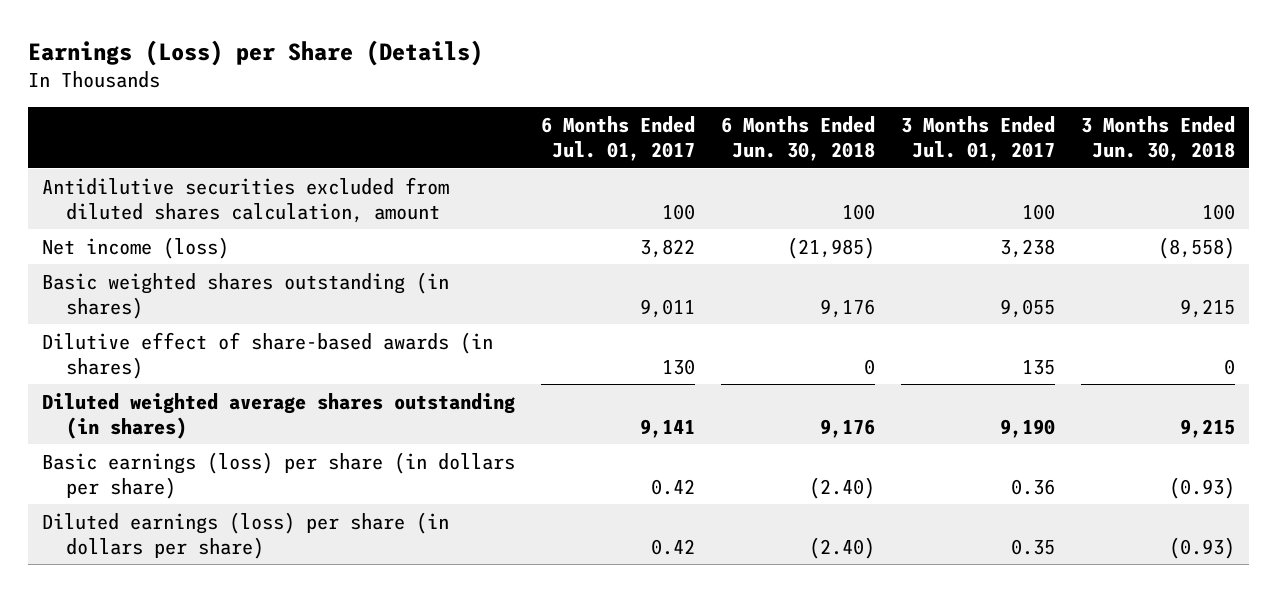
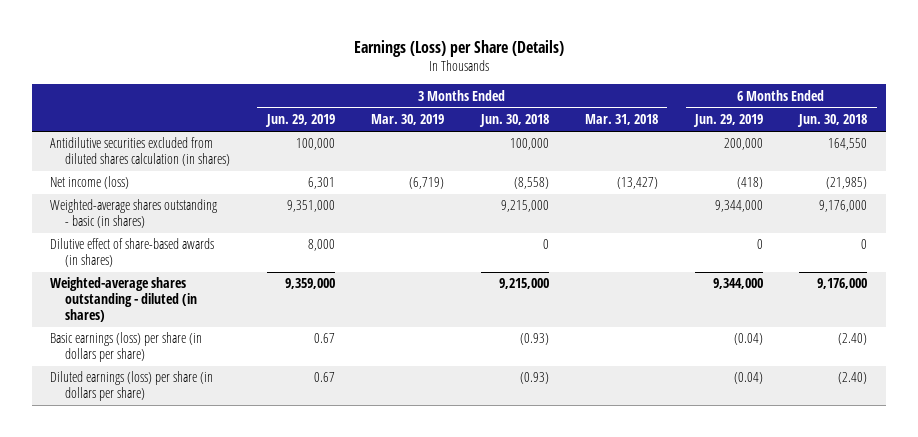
- | 6 Months Ended Jul. 01, 2017 | 6 Months Ended Jun. 30, 2018 | 3 Months Ended Jul. 01, 2017 | 3 Months Ended Jun. 30, 2018
+ | 3 Months Ended Jun. 29, 2019 | 3 Months Ended Mar. 30, 2019 | 3 Months Ended Jun. 30, 2018 | 3 Months Ended Mar. 31, 2018 | 6 Months Ended Jun. 29, 2019 | 6 Months Ended Jun. 30, 2018
- Antidilutive securities excluded from diluted shares calculation, amount | 100 | 100 | 100 | 100
+ Antidilutive securities excluded from diluted shares calculation (in shares) | 100,000 | | 100,000 | | 200,000 | 164,550
- Basic weighted shares outstanding (in shares) | 9,011 | 9,176 | 9,055 | 9,215
+ Weighted-average shares outstanding - basic (in shares) | 9,351,000 | | 9,215,000 | | 9,344,000 | 9,176,000
- Diluted weighted average shares outstanding (in shares) | 9,141 | 9,176 | 9,190 | 9,215
+ Weighted-average shares outstanding - diluted (in shares) | 9,359,000 | | 9,215,000 | | 9,344,000 | 9,176,000

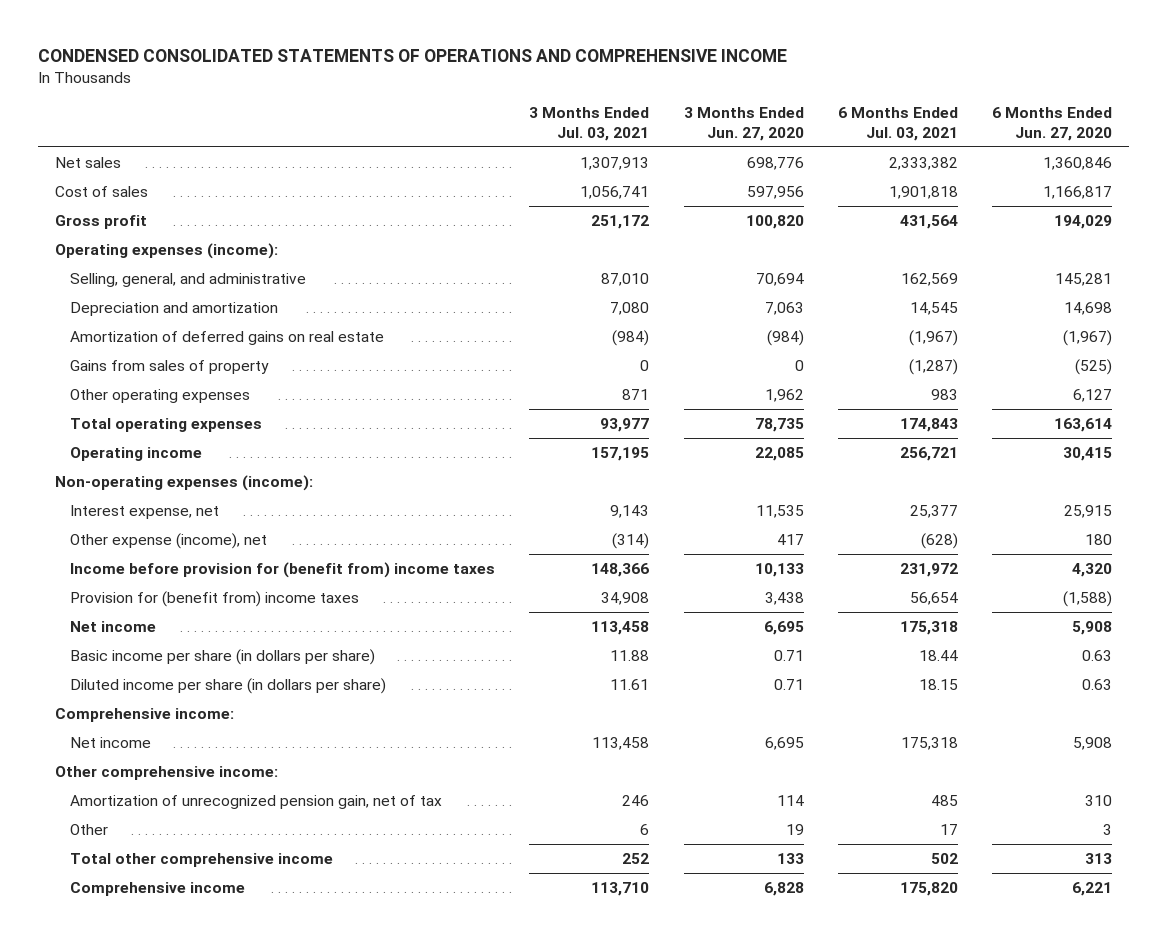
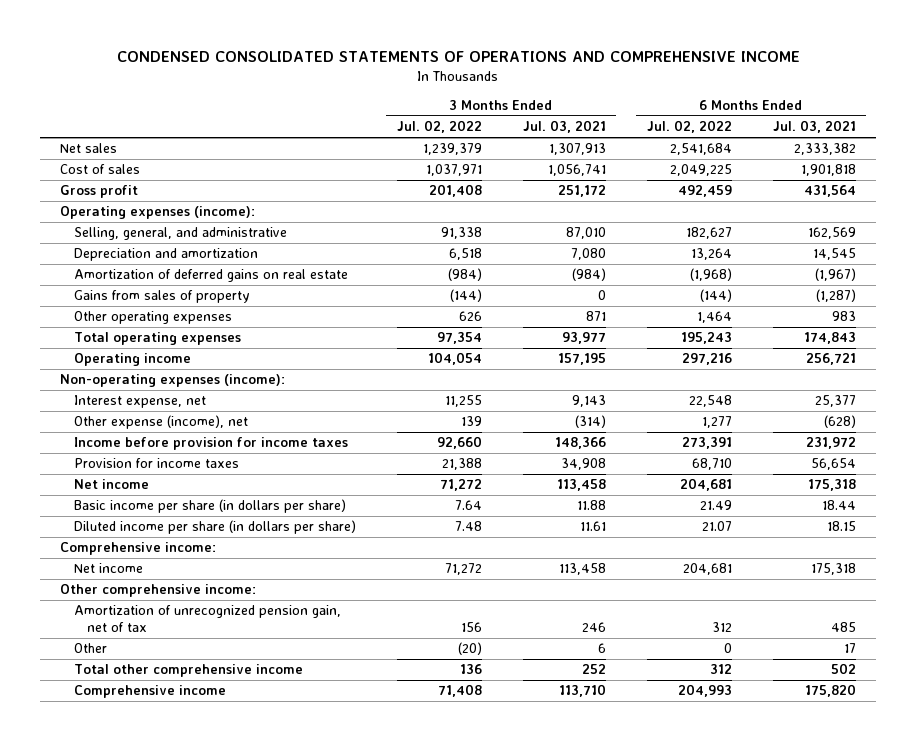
- | 3 Months Ended Jul. 03, 2021 | 3 Months Ended Jun. 27, 2020 | 6 Months Ended Jul. 03, 2021 | 6 Months Ended Jun. 27, 2020
+ | 3 Months Ended Jul. 02, 2022 | 3 Months Ended Jul. 03, 2021 | 6 Months Ended Jul. 02, 2022 | 6 Months Ended Jul. 03, 2021
- Income before provision for (benefit from) income taxes | 148,366 | 10,133 | 231,972 | 4,320
- Provision for (benefit from) income taxes | 34,908 | 3,438 | 56,654 | (1,588)
+ Income before provision for income taxes | 92,660 | 148,366 | 273,391 | 231,972
+ Provision for income taxes | 21,388 | 34,908 | 68,710 | 56,654

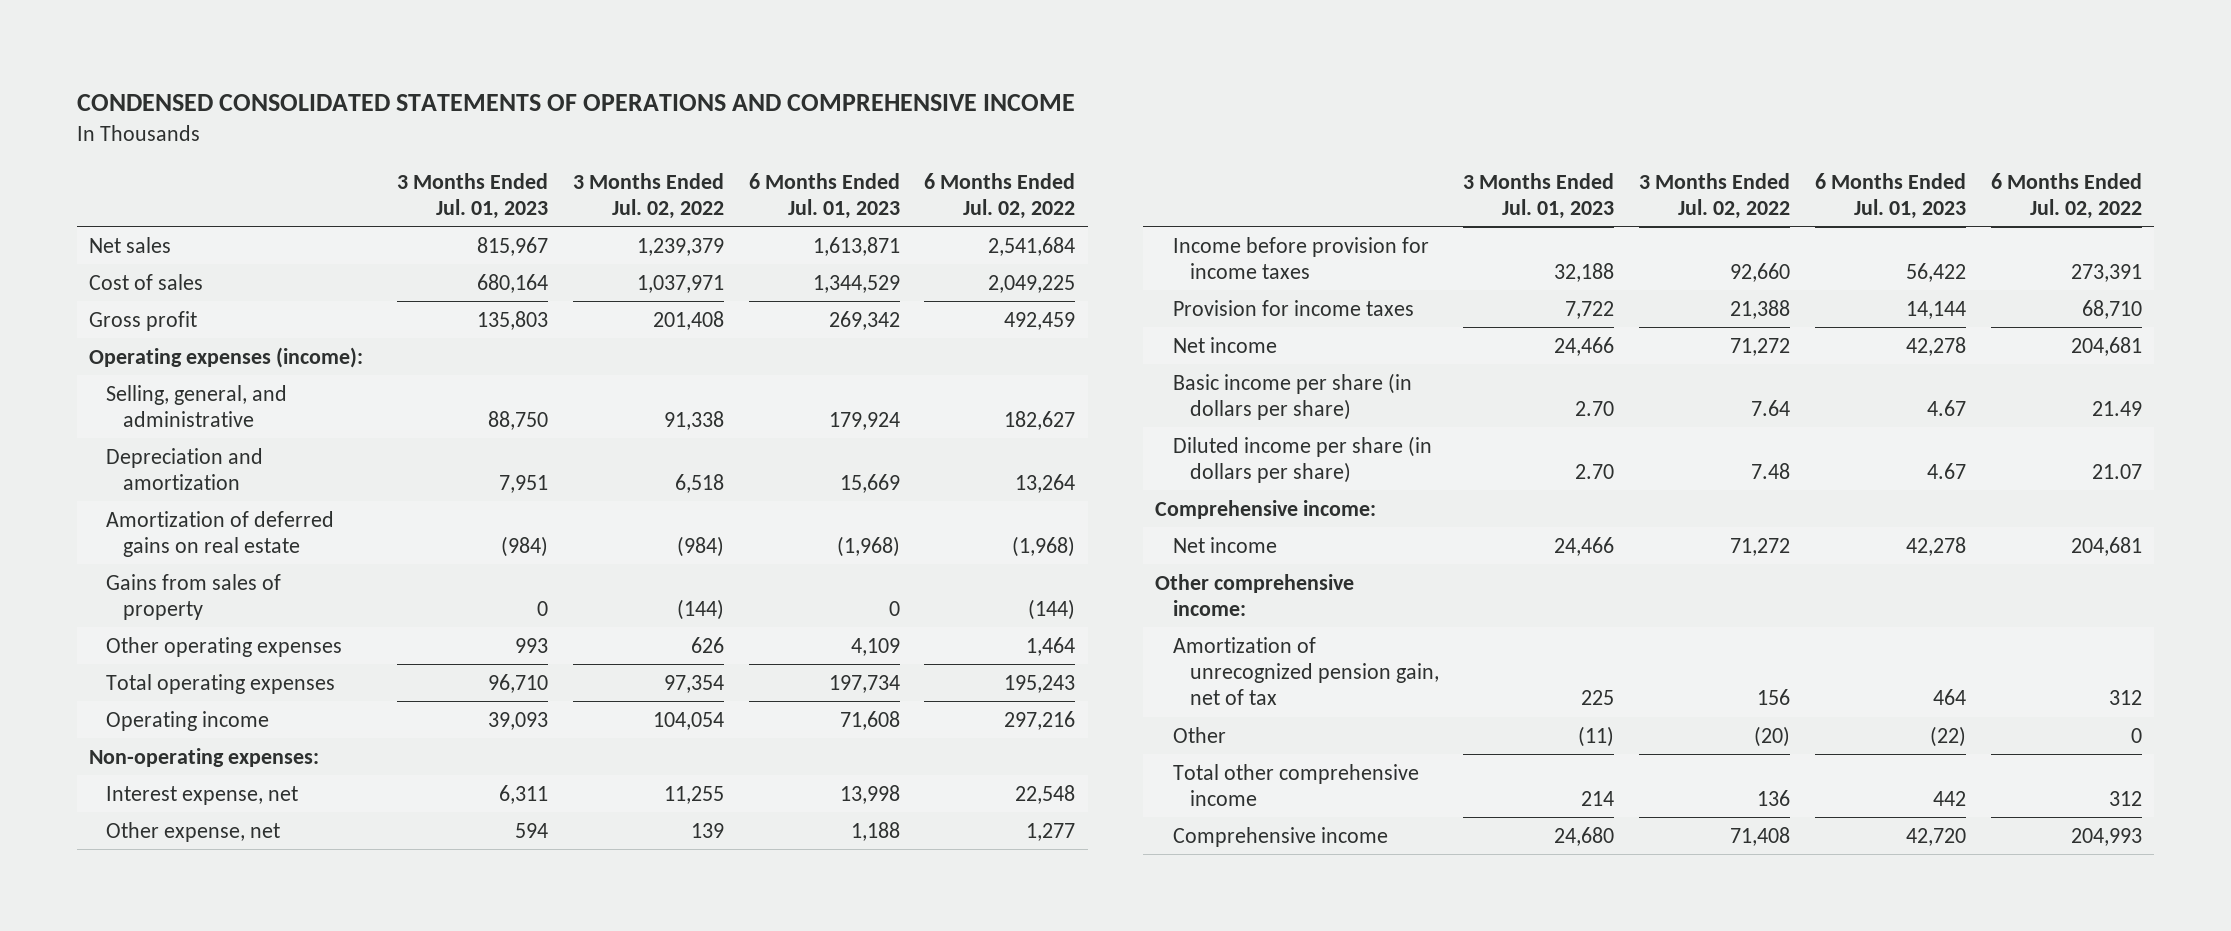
- | 3 Months Ended Jul. 02, 2022 | 3 Months Ended Jul. 03, 2021 | 6 Months Ended Jul. 02, 2022 | 6 Months Ended Jul. 03, 2021
+ | 3 Months Ended Jul. 01, 2023 | 3 Months Ended Jul. 02, 2022 | 6 Months Ended Jul. 01, 2023 | 6 Months Ended Jul. 02, 2022
- Non-operating expenses (income):
+ Non-operating expenses:
- Other expense (income), net | 139 | (314) | 1,277 | (628)
+ Other expense, net | 594 | 139 | 1,188 | 1,277

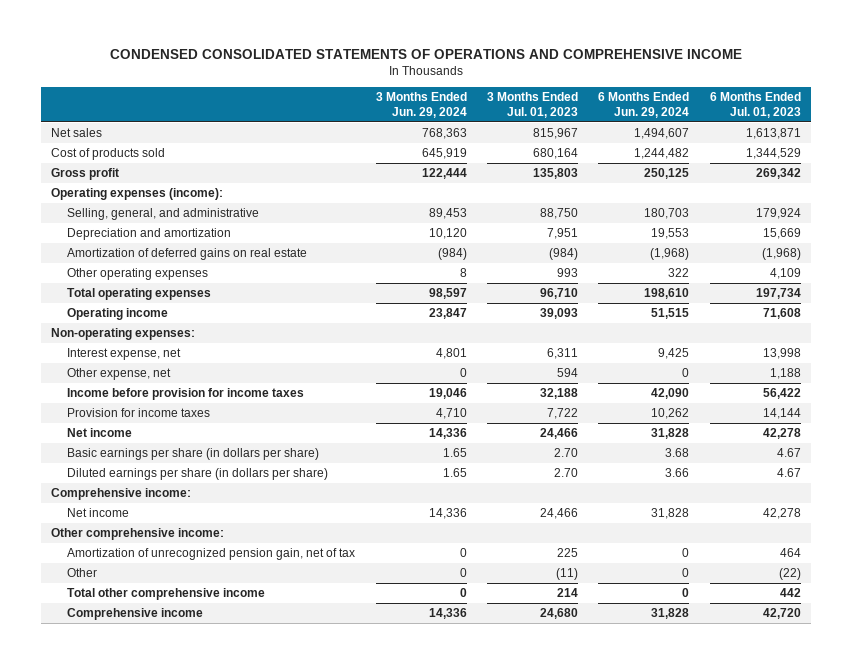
- | 3 Months Ended Jul. 01, 2023 | 3 Months Ended Jul. 02, 2022 | 6 Months Ended Jul. 01, 2023 | 6 Months Ended Jul. 02, 2022
+ | 3 Months Ended Jun. 29, 2024 | 3 Months Ended Jul. 01, 2023 | 6 Months Ended Jun. 29, 2024 | 6 Months Ended Jul. 01, 2023
- Cost of sales | 680,164 | 1,037,971 | 1,344,529 | 2,049,225
+ Cost of products sold | 645,919 | 680,164 | 1,244,482 | 1,344,529
- Gains from sales of property | 0 | (144) | 0 | (144)
- Basic income per share (in dollars per share) | 2.70 | 7.64 | 4.67 | 21.49
- Diluted income per share (in dollars per share) | 2.70 | 7.48 | 4.67 | 21.07
+ Basic earnings per share (in dollars per share) | 1.65 | 2.70 | 3.68 | 4.67
+ Diluted earnings per share (in dollars per share) | 1.65 | 2.70 | 3.66 | 4.67

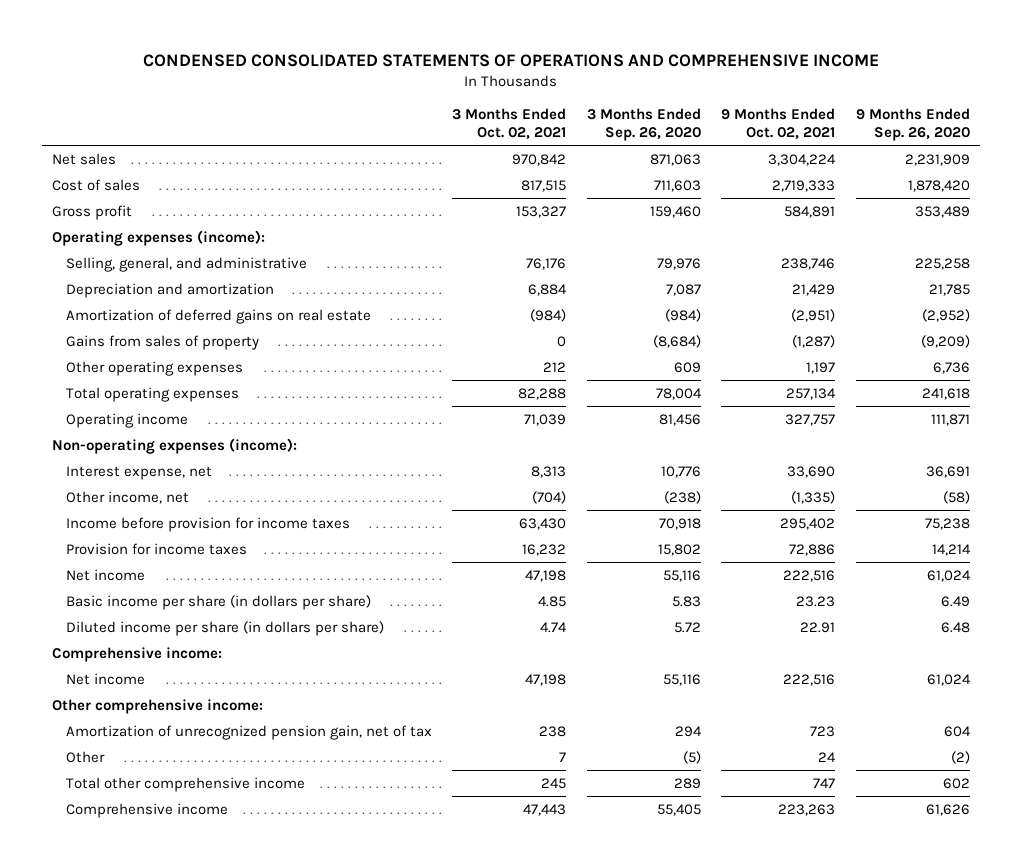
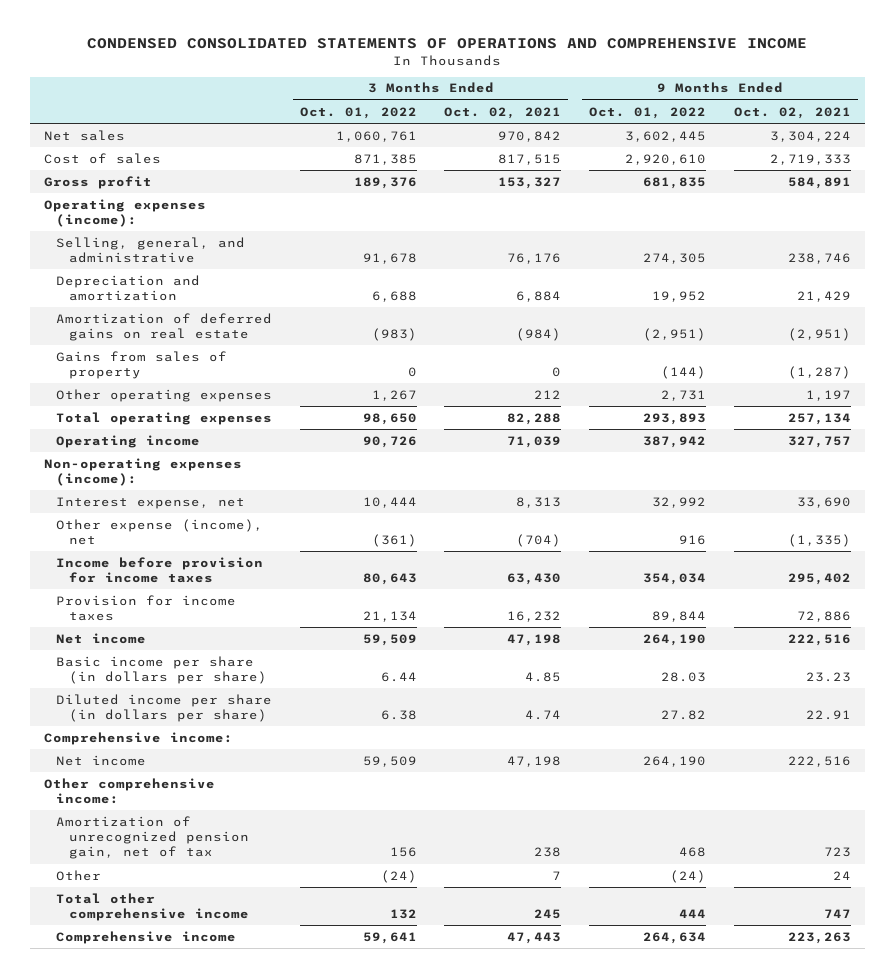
- | 3 Months Ended Oct. 02, 2021 | 3 Months Ended Sep. 26, 2020 | 9 Months Ended Oct. 02, 2021 | 9 Months Ended Sep. 26, 2020
+ | 3 Months Ended Oct. 01, 2022 | 3 Months Ended Oct. 02, 2021 | 9 Months Ended Oct. 01, 2022 | 9 Months Ended Oct. 02, 2021
- Other income, net | (704) | (238) | (1,335) | (58)
+ Other expense (income), net | (361) | (704) | 916 | (1,335)

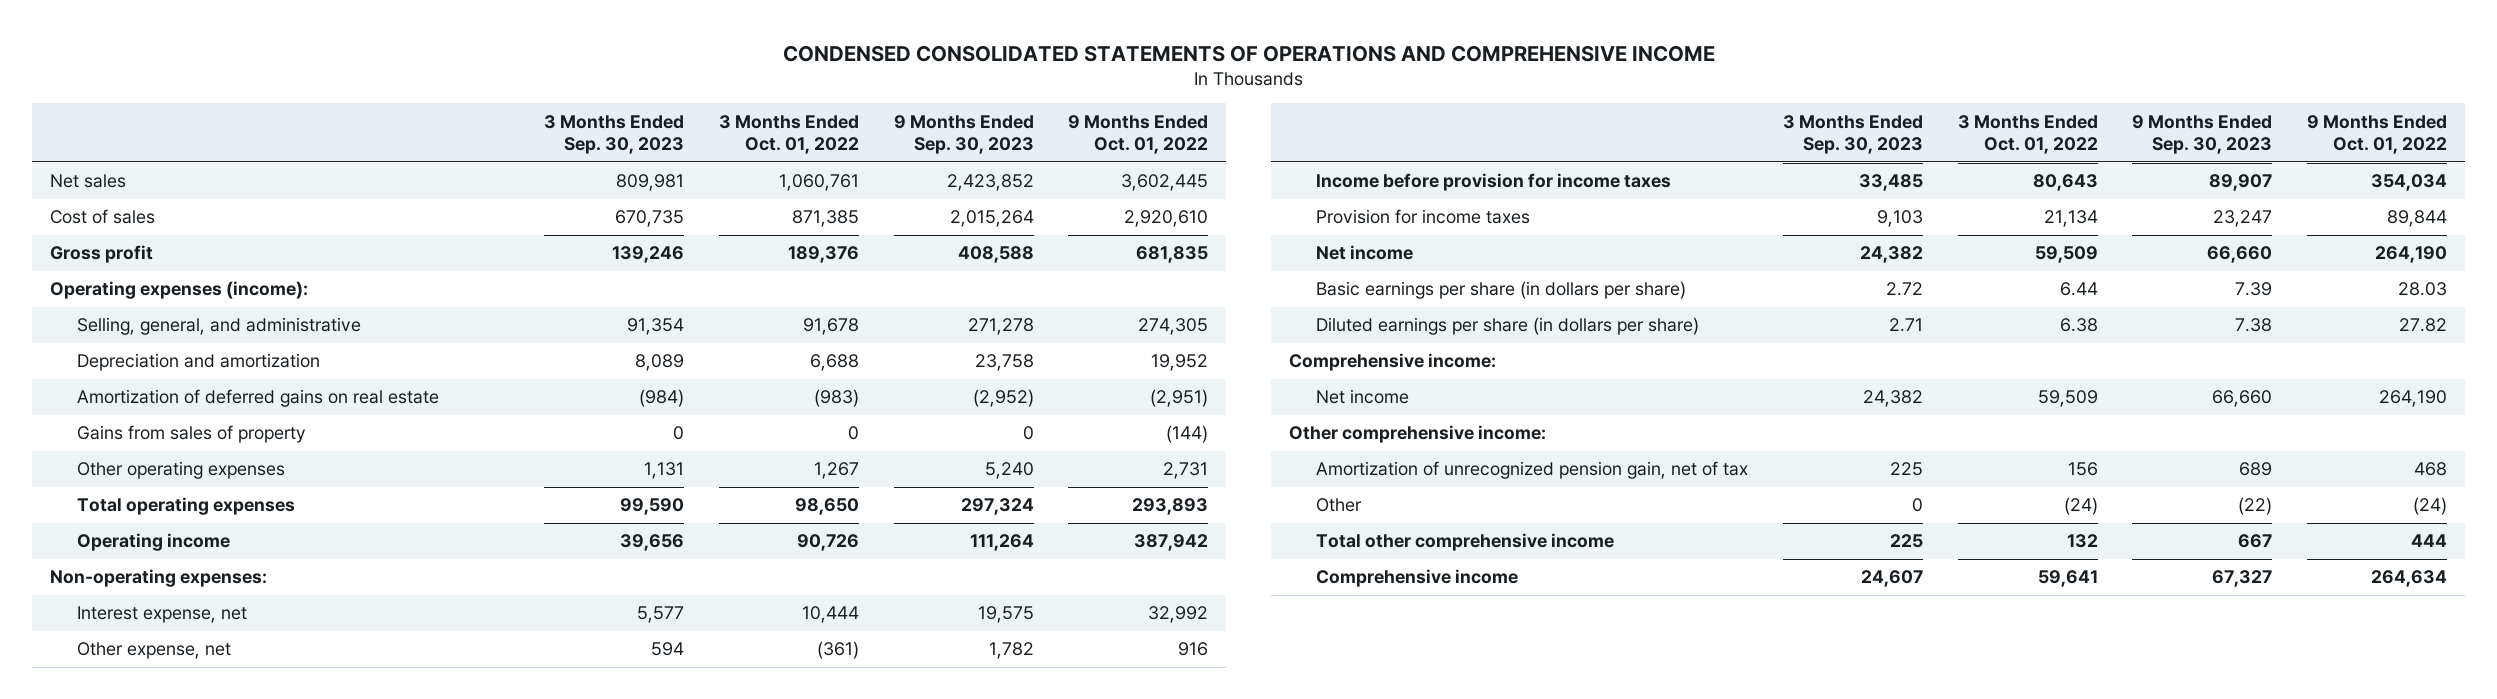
- | 3 Months Ended Oct. 01, 2022 | 3 Months Ended Oct. 02, 2021 | 9 Months Ended Oct. 01, 2022 | 9 Months Ended Oct. 02, 2021
+ | 3 Months Ended Sep. 30, 2023 | 3 Months Ended Oct. 01, 2022 | 9 Months Ended Sep. 30, 2023 | 9 Months Ended Oct. 01, 2022
- Non-operating expenses (income):
+ Non-operating expenses:
- Other expense (income), net | (361) | (704) | 916 | (1,335)
+ Other expense, net | 594 | (361) | 1,782 | 916
- Basic income per share (in dollars per share) | 6.44 | 4.85 | 28.03 | 23.23
- Diluted income per share (in dollars per share) | 6.38 | 4.74 | 27.82 | 22.91
+ Basic earnings per share (in dollars per share) | 2.72 | 6.44 | 7.39 | 28.03
+ Diluted earnings per share (in dollars per share) | 2.71 | 6.38 | 7.38 | 27.82

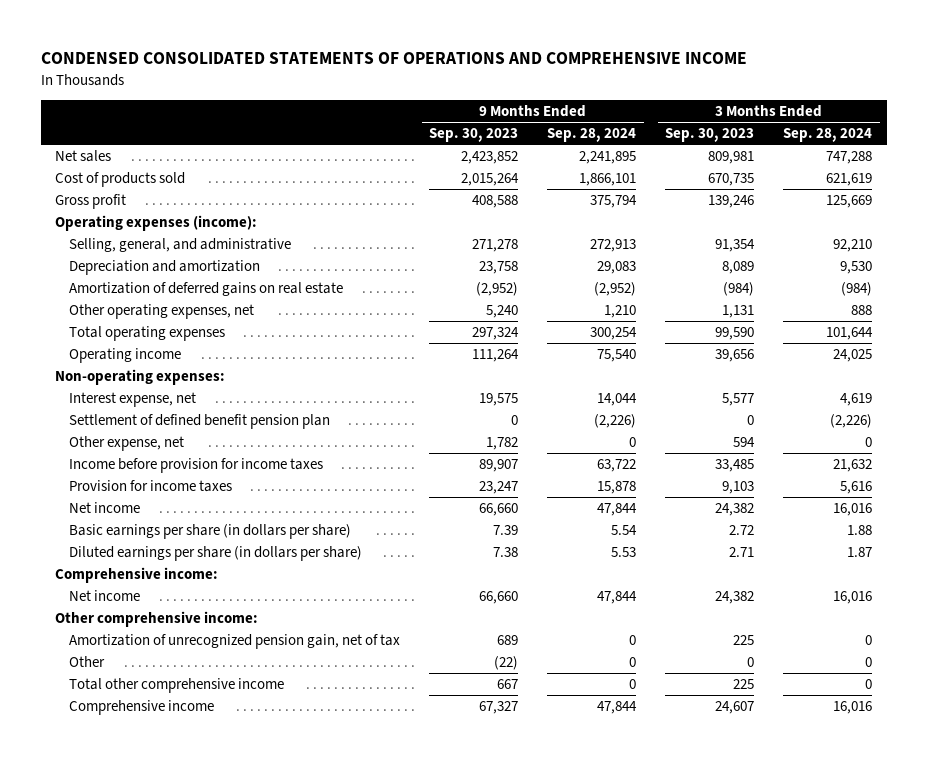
- | 3 Months Ended Sep. 30, 2023 | 3 Months Ended Oct. 01, 2022 | 9 Months Ended Sep. 30, 2023 | 9 Months Ended Oct. 01, 2022
+ | 9 Months Ended Sep. 30, 2023 | 9 Months Ended Sep. 28, 2024 | 3 Months Ended Sep. 30, 2023 | 3 Months Ended Sep. 28, 2024
- Cost of sales | 670,735 | 871,385 | 2,015,264 | 2,920,610
+ Cost of products sold | 2,015,264 | 1,866,101 | 670,735 | 621,619
- Gains from sales of property | 0 | 0 | 0 | (144)
- Other operating expenses | 1,131 | 1,267 | 5,240 | 2,731
+ Other operating expenses, net | 5,240 | 1,210 | 1,131 | 888
+ Settlement of defined benefit pension plan | 0 | (2,226) | 0 | (2,226)

